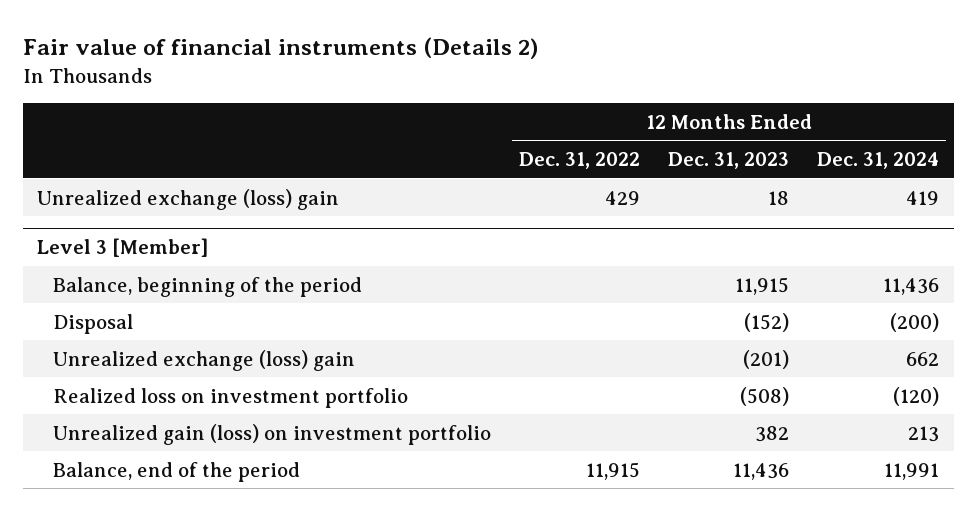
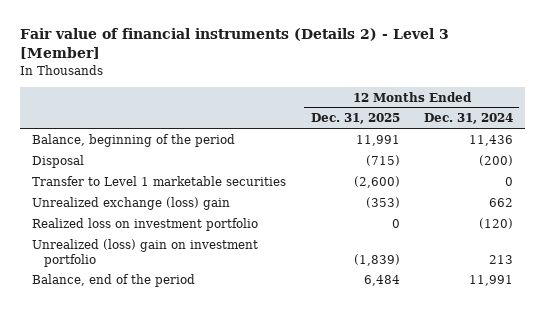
- Fair value of financial instruments (Details 2)
+ Fair value of financial instruments (Details 2) - Level 3 [Member]
- | 12 Months Ended Dec. 31, 2022 | 12 Months Ended Dec. 31, 2023 | 12 Months Ended Dec. 31, 2024
+ | 12 Months Ended Dec. 31, 2025 | 12 Months Ended Dec. 31, 2024
- Unrealized exchange (loss) gain | 429 | 18 | 419
- Level 3 [Member]
+ Transfer to Level 1 marketable securities | (2,600) | 0
- Unrealized gain (loss) on investment portfolio | | 382 | 213
+ Unrealized (loss) gain on investment portfolio | (1,839) | 213

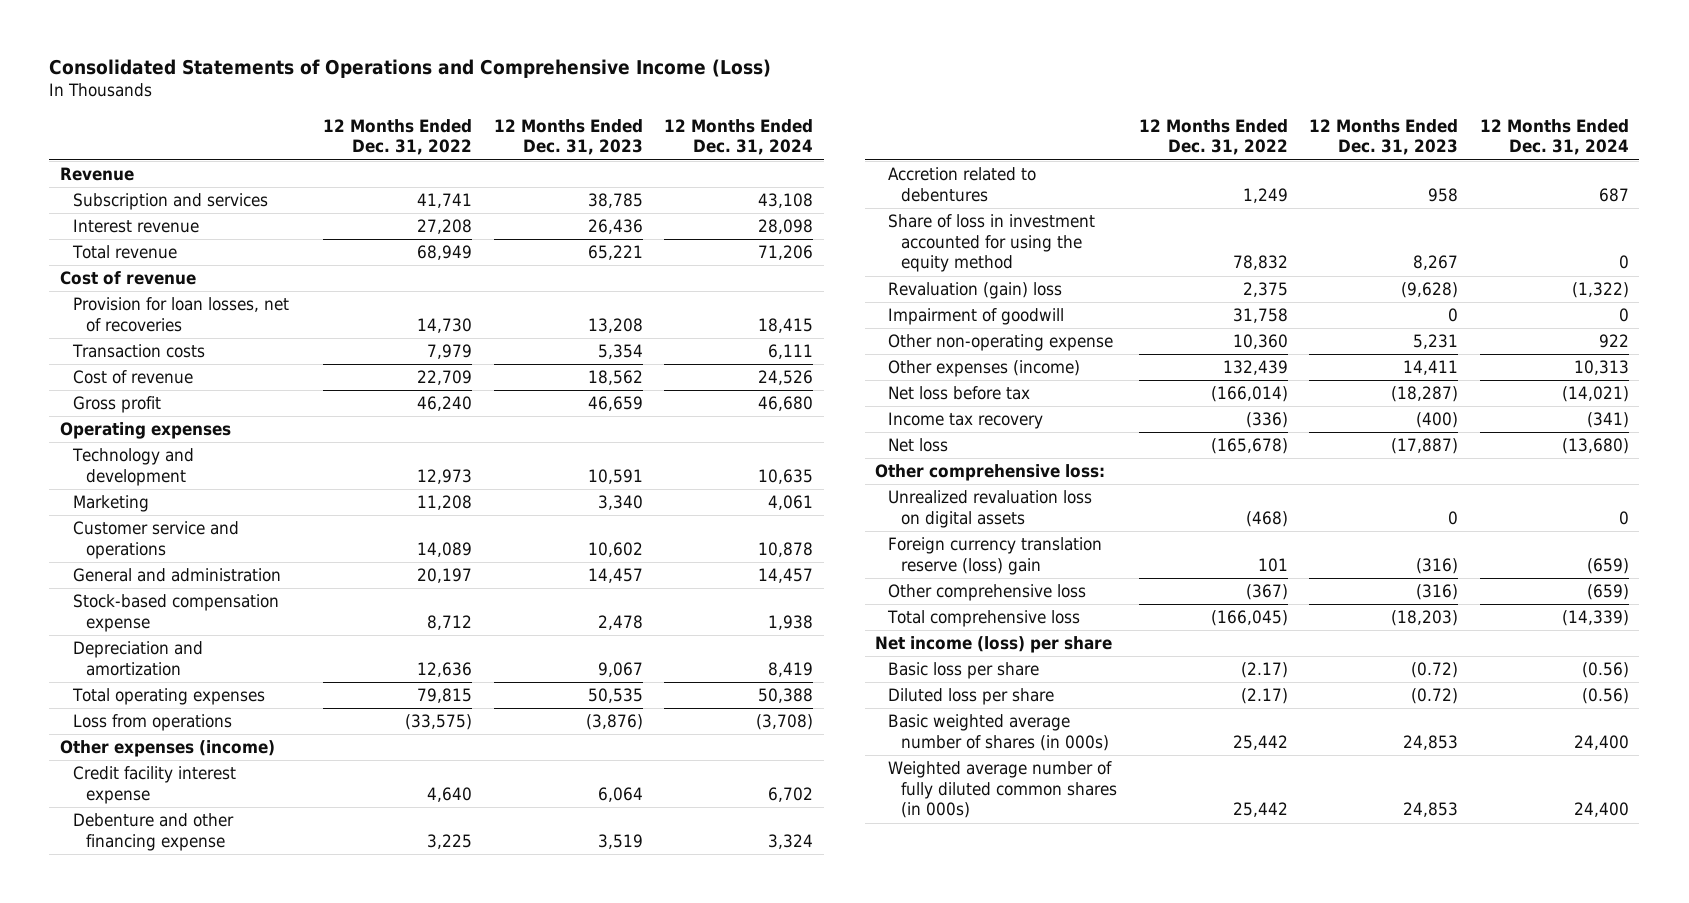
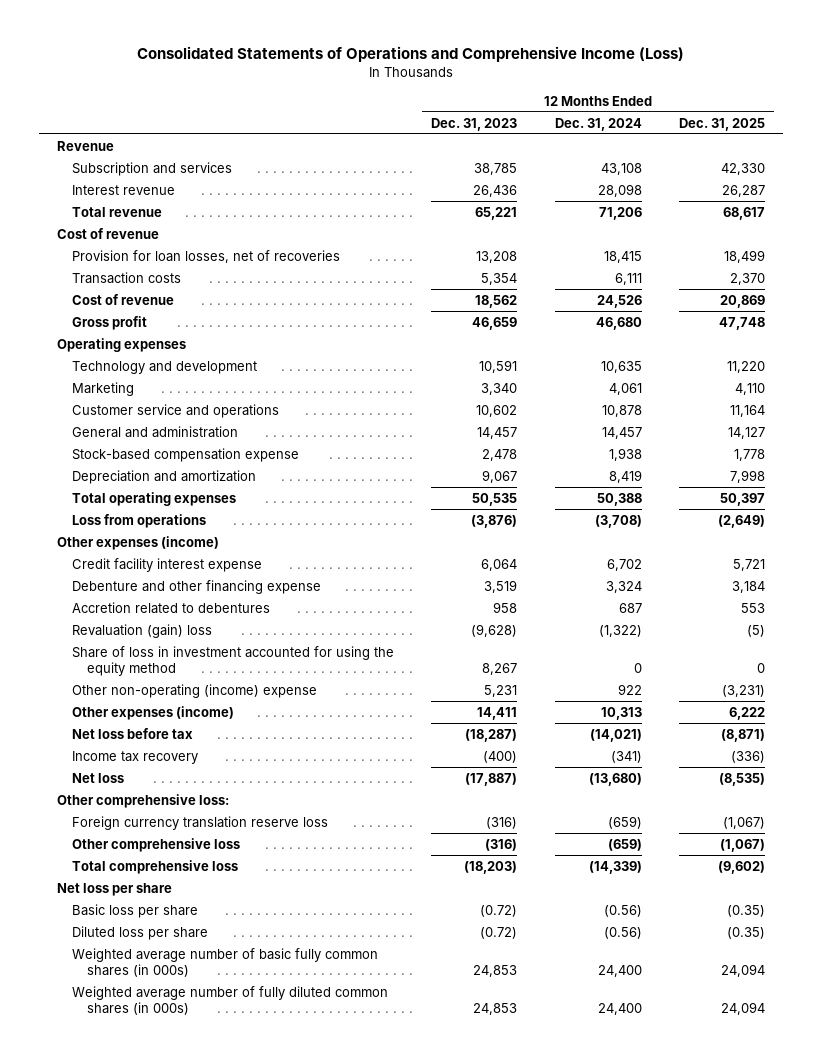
- | 12 Months Ended Dec. 31, 2022 | 12 Months Ended Dec. 31, 2023 | 12 Months Ended Dec. 31, 2024
+ | 12 Months Ended Dec. 31, 2023 | 12 Months Ended Dec. 31, 2024 | 12 Months Ended Dec. 31, 2025
- Impairment of goodwill | 31,758 | 0 | 0
- Other non-operating expense | 10,360 | 5,231 | 922
moved down: Share of loss in investment accounted for using the equity method | 8,267 | 0 | 0
+ Other non-operating (income) expense | 5,231 | 922 | (3,231)
- Unrealized revaluation loss on digital assets | (468) | 0 | 0
- Foreign currency translation reserve (loss) gain | 101 | (316) | (659)
+ Foreign currency translation reserve loss | (316) | (659) | (1,067)
- Net income (loss) per share
+ Net loss per share
- Basic weighted average number of shares (in 000s) | 25,442 | 24,853 | 24,400
+ Weighted average number of basic fully common shares (in 000s) | 24,853 | 24,400 | 24,094

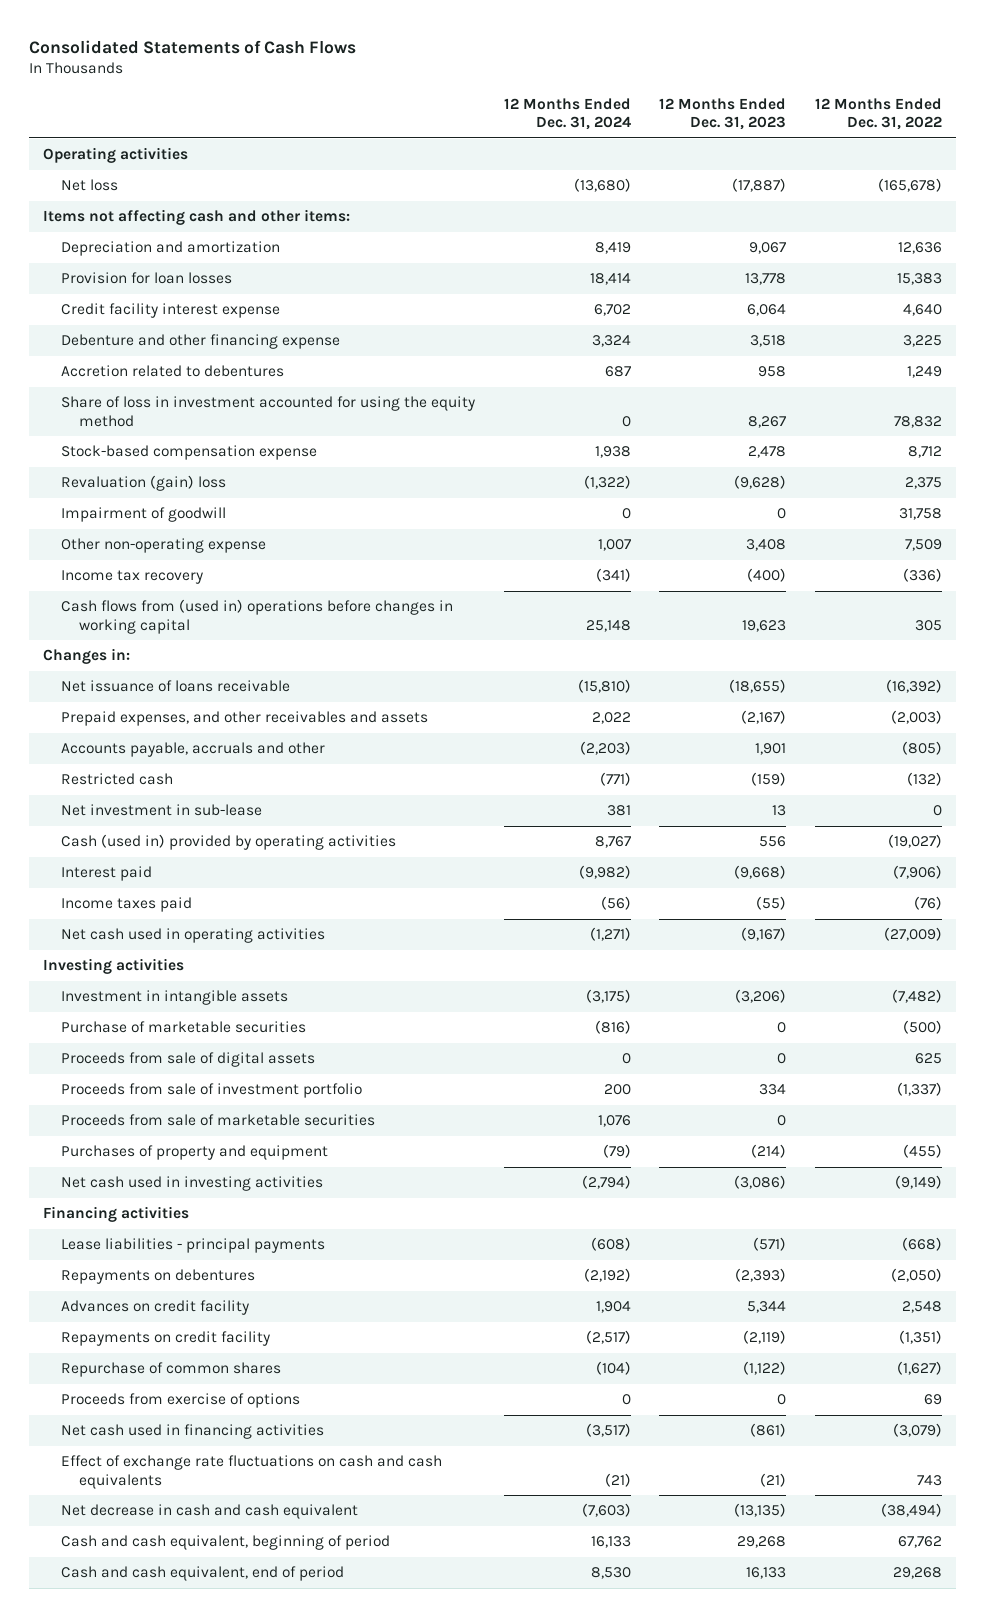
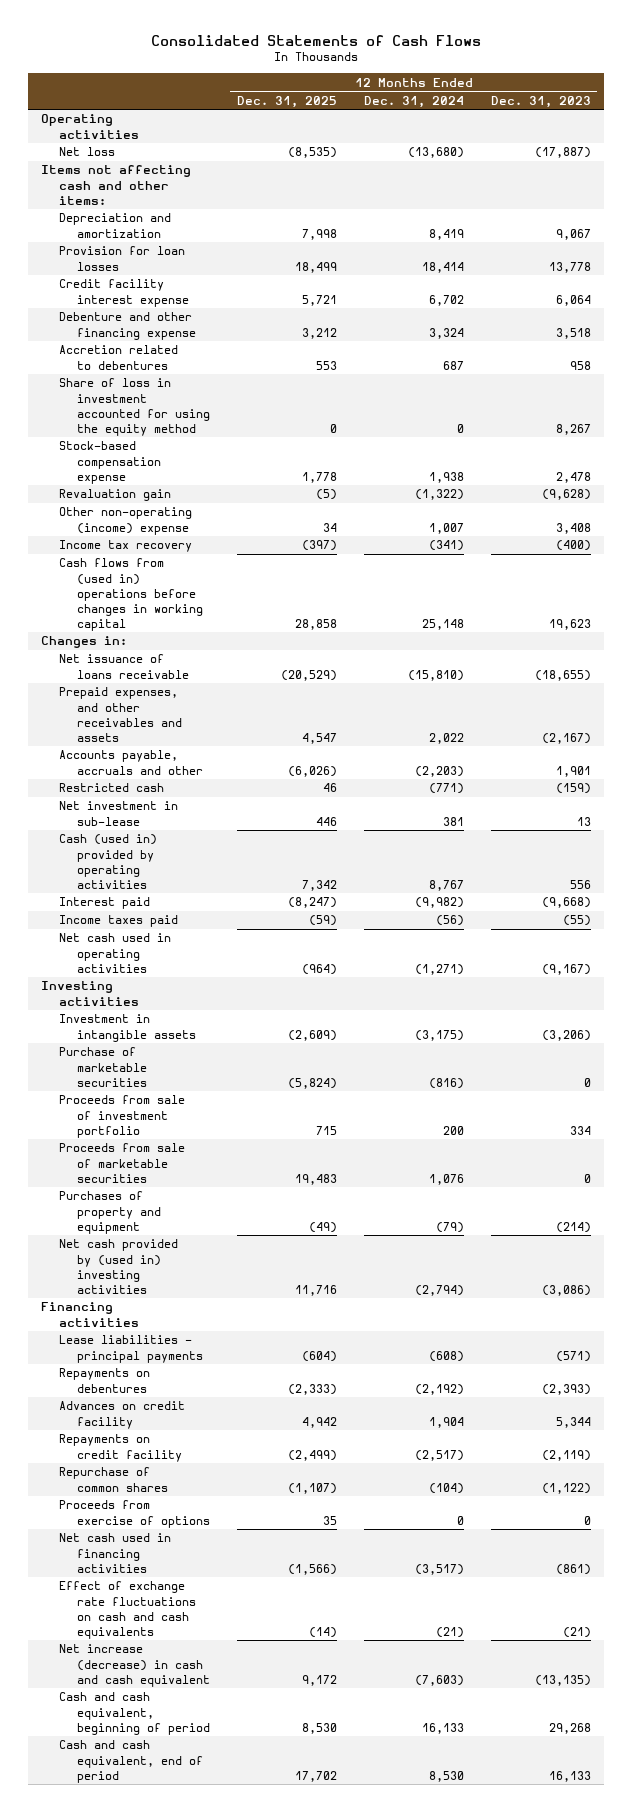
- | 12 Months Ended Dec. 31, 2024 | 12 Months Ended Dec. 31, 2023 | 12 Months Ended Dec. 31, 2022
+ | 12 Months Ended Dec. 31, 2025 | 12 Months Ended Dec. 31, 2024 | 12 Months Ended Dec. 31, 2023
- Revaluation (gain) loss | (1,322) | (9,628) | 2,375
- Impairment of goodwill | 0 | 0 | 31,758
- Other non-operating expense | 1,007 | 3,408 | 7,509
+ Revaluation gain | (5) | (1,322) | (9,628)
+ Other non-operating (income) expense | 34 | 1,007 | 3,408
- Proceeds from sale of digital assets | 0 | 0 | 625
- Net cash used in investing activities | (2,794) | (3,086) | (9,149)
+ Net cash provided by (used in) investing activities | 11,716 | (2,794) | (3,086)
- Net decrease in cash and cash equivalent | (7,603) | (13,135) | (38,494)
+ Net increase (decrease) in cash and cash equivalent | 9,172 | (7,603) | (13,135)

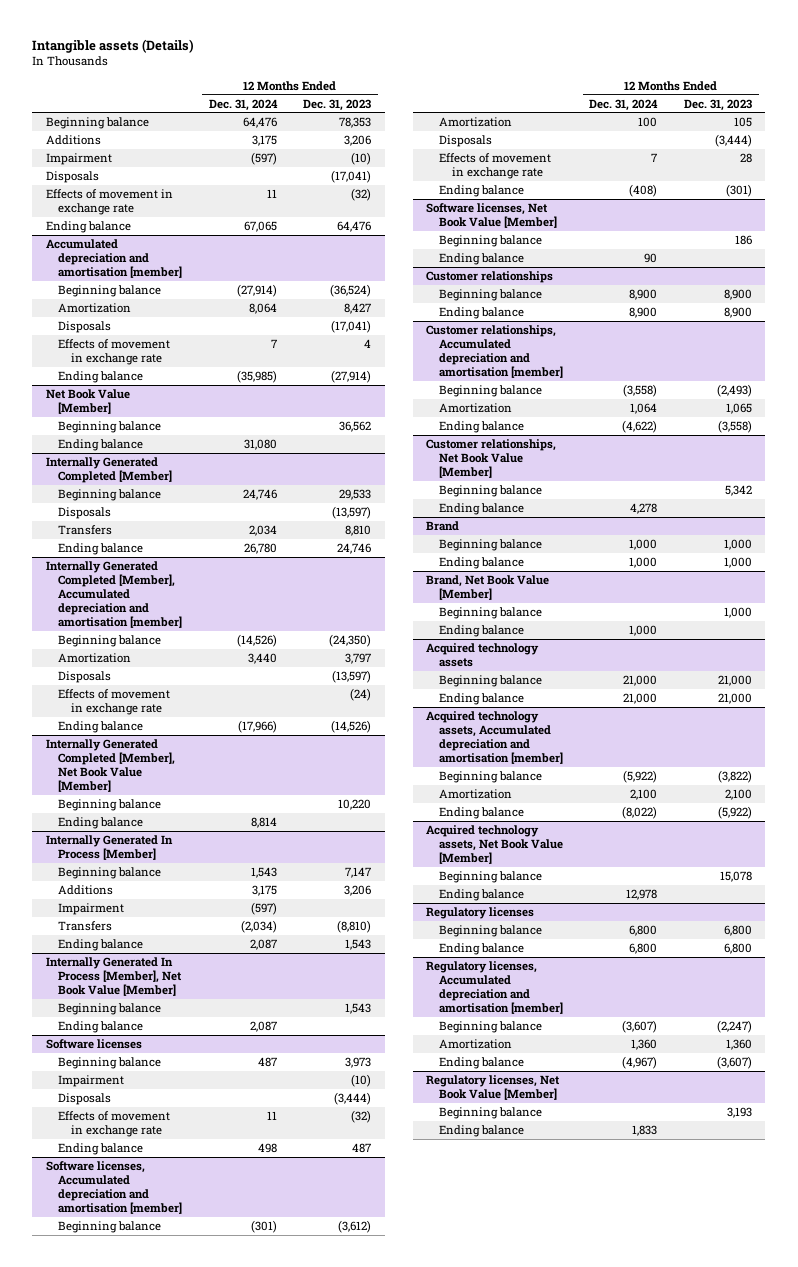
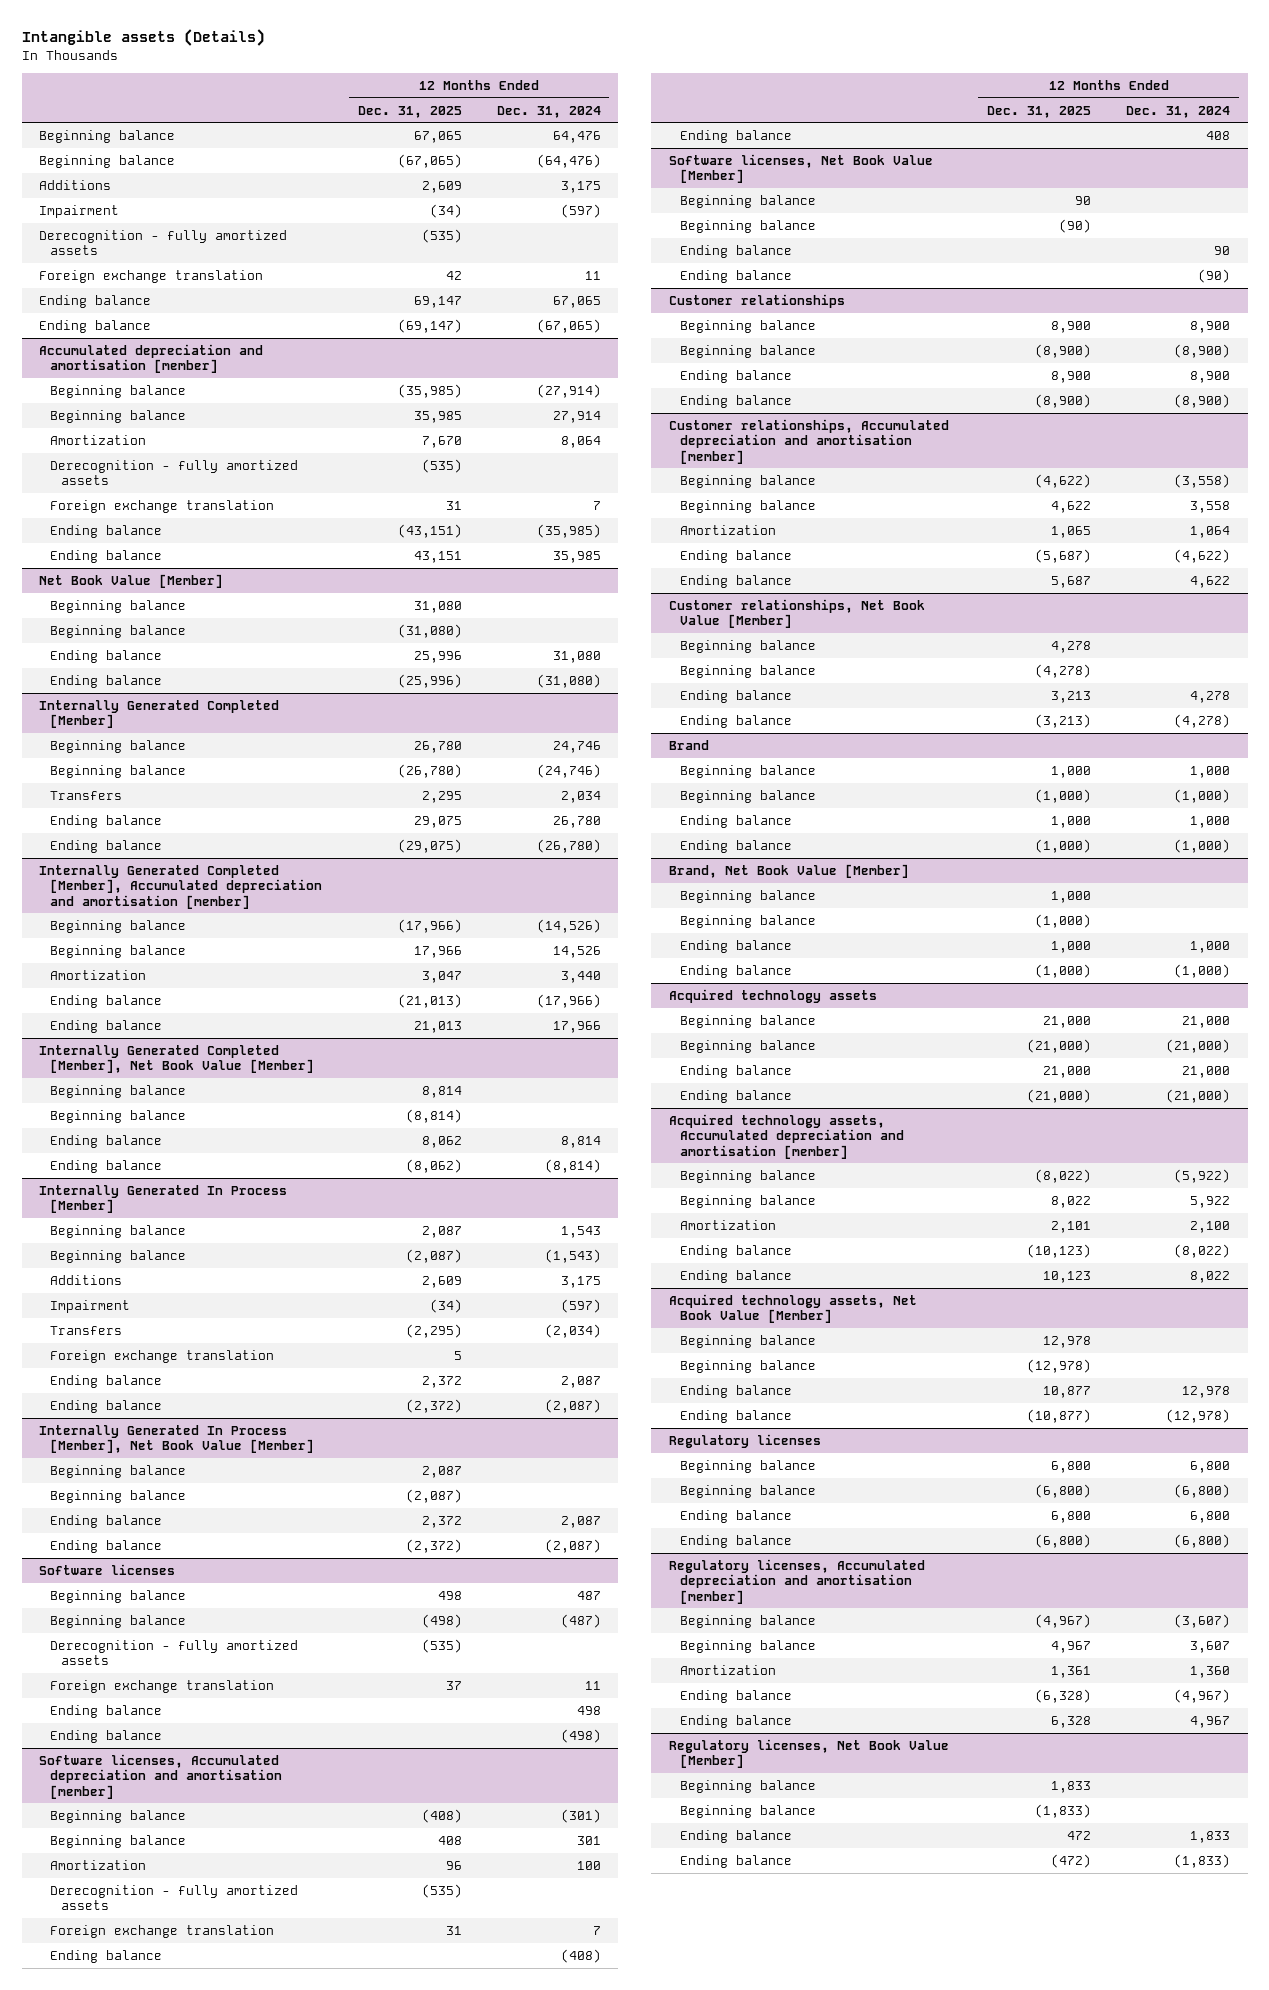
- | 12 Months Ended Dec. 31, 2024 | 12 Months Ended Dec. 31, 2023
+ | 12 Months Ended Dec. 31, 2025 | 12 Months Ended Dec. 31, 2024
+ Beginning balance | (67,065) | (64,476)
- Disposals | | (17,041)
- Effects of movement in exchange rate | 11 | (32)
+ Derecognition - fully amortized assets | (535) |
+ Foreign exchange translation | 42 | 11
+ Ending balance | (69,147) | (67,065)
@ Accumulated depreciation and amortisation [member]
+ Beginning balance | 35,985 | 27,914
- Disposals | | (17,041)
- Effects of movement in exchange rate | 7 | 4
+ Derecognition - fully amortized assets | (535) |
+ Foreign exchange translation | 31 | 7
+ Ending balance | 43,151 | 35,985
@ Net Book Value [Member]
+ Beginning balance | (31,080) |
+ Ending balance | (25,996) | (31,080)
@ Internally Generated Completed [Member]
- Disposals | | (13,597)
+ Beginning balance | (26,780) | (24,746)
+ Ending balance | (29,075) | (26,780)
@ Internally Generated Completed [Member], Accumulated depreciation and amortisation [member]
+ Beginning balance | 17,966 | 14,526
- Disposals | | (13,597)
- Effects of movement in exchange rate | | (24)
+ Ending balance | 21,013 | 17,966
@ Internally Generated Completed [Member], Net Book Value [Member]
+ Beginning balance | (8,814) |
+ Ending balance | (8,062) | (8,814)
@ Internally Generated In Process [Member]
+ Beginning balance | (2,087) | (1,543)
+ Foreign exchange translation | 5 |
+ Ending balance | (2,372) | (2,087)
@ Internally Generated In Process [Member], Net Book Value [Member]
+ Beginning balance | (2,087) |
+ Ending balance | (2,372) | (2,087)
@ Software licenses
- Impairment | | (10)
- Disposals | | (3,444)
- Effects of movement in exchange rate | 11 | (32)
+ Beginning balance | (498) | (487)
+ Derecognition - fully amortized assets | (535) |
+ Foreign exchange translation | 37 | 11
+ Ending balance | | (498)
@ Software licenses, Accumulated depreciation and amortisation [member]
+ Beginning balance | 408 | 301
- Disposals | | (3,444)
- Effects of movement in exchange rate | 7 | 28
+ Derecognition - fully amortized assets | (535) |
+ Foreign exchange translation | 31 | 7
+ Ending balance | | 408
@ Software licenses, Net Book Value [Member]
+ Beginning balance | (90) |
+ Ending balance | | (90)
@ Customer relationships
+ Beginning balance | (8,900) | (8,900)
+ Ending balance | (8,900) | (8,900)
@ Customer relationships, Accumulated depreciation and amortisation [member]
+ Beginning balance | 4,622 | 3,558
+ Ending balance | 5,687 | 4,622
@ Customer relationships, Net Book Value [Member]
+ Beginning balance | (4,278) |
+ Ending balance | (3,213) | (4,278)
@ Brand
+ Beginning balance | (1,000) | (1,000)
+ Ending balance | (1,000) | (1,000)
@ Brand, Net Book Value [Member]
+ Beginning balance | (1,000) |
+ Ending balance | (1,000) | (1,000)
@ Acquired technology assets
+ Beginning balance | (21,000) | (21,000)
+ Ending balance | (21,000) | (21,000)
@ Acquired technology assets, Accumulated depreciation and amortisation [member]
+ Beginning balance | 8,022 | 5,922
+ Ending balance | 10,123 | 8,022
@ Acquired technology assets, Net Book Value [Member]
+ Beginning balance | (12,978) |
+ Ending balance | (10,877) | (12,978)
@ Regulatory licenses
+ Beginning balance | (6,800) | (6,800)
+ Ending balance | (6,800) | (6,800)
@ Regulatory licenses, Accumulated depreciation and amortisation [member]
+ Beginning balance | 4,967 | 3,607
+ Ending balance | 6,328 | 4,967
@ Regulatory licenses, Net Book Value [Member]
+ Beginning balance | (1,833) |
+ Ending balance | (472) | (1,833)

